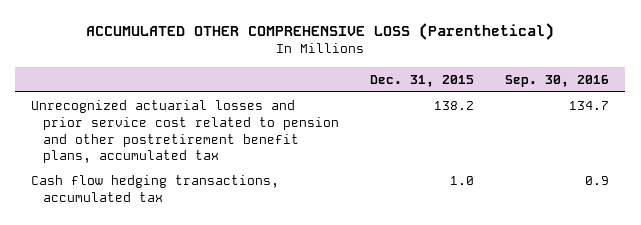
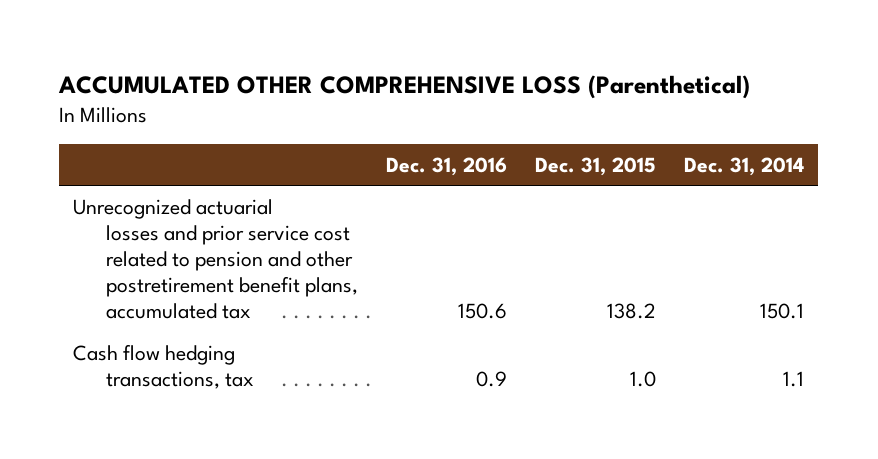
- | Dec. 31, 2015 | Sep. 30, 2016
+ | Dec. 31, 2016 | Dec. 31, 2015 | Dec. 31, 2014
- Cash flow hedging transactions, accumulated tax | 1.0 | 0.9
+ Cash flow hedging transactions, tax | 0.9 | 1.0 | 1.1

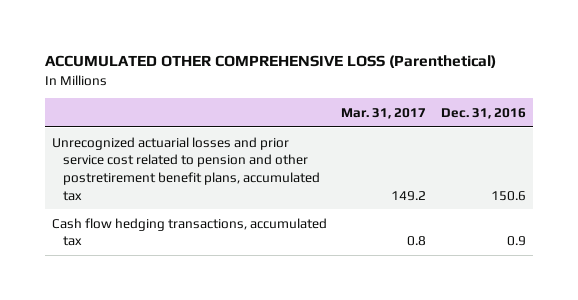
- | Dec. 31, 2016 | Dec. 31, 2015 | Dec. 31, 2014
+ | Mar. 31, 2017 | Dec. 31, 2016
- Cash flow hedging transactions, tax | 0.9 | 1.0 | 1.1
+ Cash flow hedging transactions, accumulated tax | 0.8 | 0.9

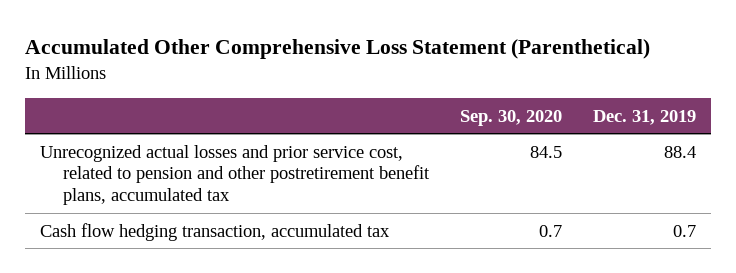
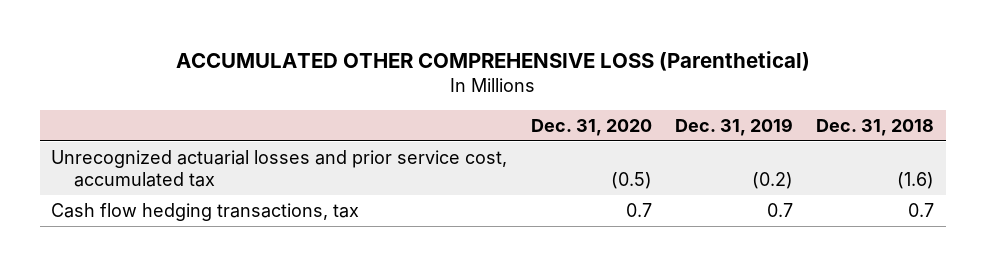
- Accumulated Other Comprehensive Loss Statement (Parenthetical)
+ ACCUMULATED OTHER COMPREHENSIVE LOSS (Parenthetical)
- | Sep. 30, 2020 | Dec. 31, 2019
+ | Dec. 31, 2020 | Dec. 31, 2019 | Dec. 31, 2018
- Unrecognized actual losses and prior service cost, related to pension and other postretirement benefit plans, accumulated tax | 84.5 | 88.4
- Cash flow hedging transaction, accumulated tax | 0.7 | 0.7
+ Unrecognized actuarial losses and prior service cost, accumulated tax | (0.5) | (0.2) | (1.6)
+ Cash flow hedging transactions, tax | 0.7 | 0.7 | 0.7

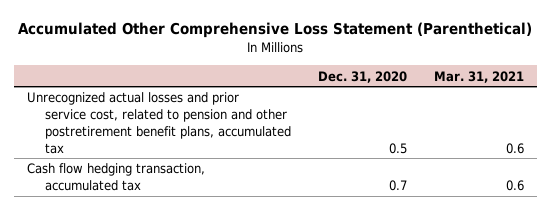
- ACCUMULATED OTHER COMPREHENSIVE LOSS (Parenthetical)
+ Accumulated Other Comprehensive Loss Statement (Parenthetical)
- | Dec. 31, 2020 | Dec. 31, 2019 | Dec. 31, 2018
+ | Dec. 31, 2020 | Mar. 31, 2021
- Unrecognized actuarial losses and prior service cost, accumulated tax | (0.5) | (0.2) | (1.6)
- Cash flow hedging transactions, tax | 0.7 | 0.7 | 0.7
+ Unrecognized actual losses and prior service cost, related to pension and other postretirement benefit plans, accumulated tax | 0.5 | 0.6
+ Cash flow hedging transaction, accumulated tax | 0.7 | 0.6

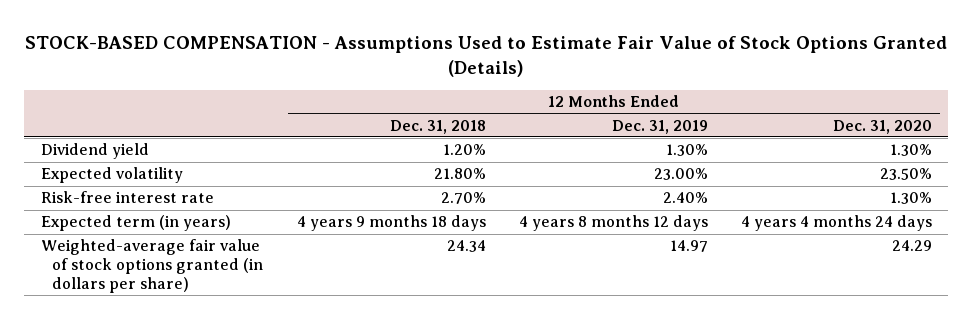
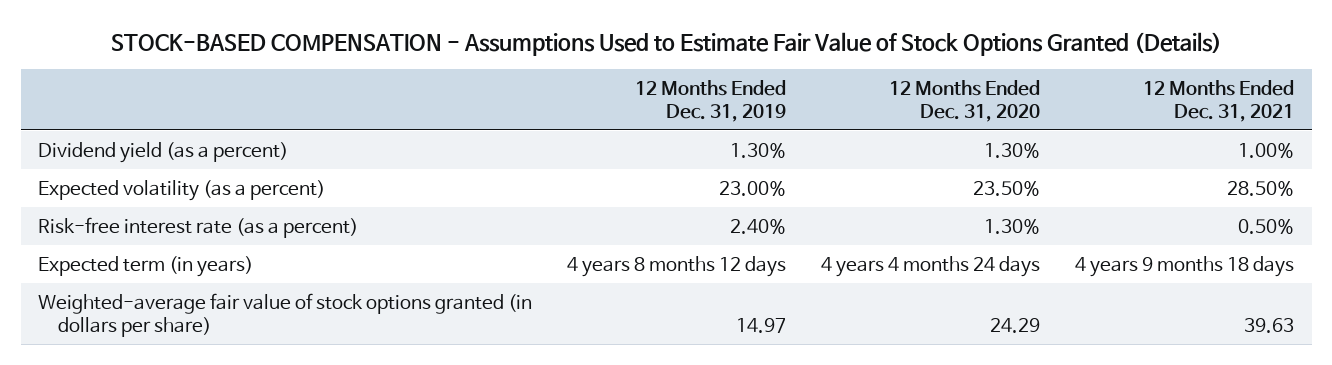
- | 12 Months Ended Dec. 31, 2018 | 12 Months Ended Dec. 31, 2019 | 12 Months Ended Dec. 31, 2020
+ | 12 Months Ended Dec. 31, 2019 | 12 Months Ended Dec. 31, 2020 | 12 Months Ended Dec. 31, 2021
- Dividend yield | 1.20% | 1.30% | 1.30%
- Expected volatility | 21.80% | 23.00% | 23.50%
- Risk-free interest rate | 2.70% | 2.40% | 1.30%
+ Dividend yield (as a percent) | 1.30% | 1.30% | 1.00%
+ Expected volatility (as a percent) | 23.00% | 23.50% | 28.50%
+ Risk-free interest rate (as a percent) | 2.40% | 1.30% | 0.50%

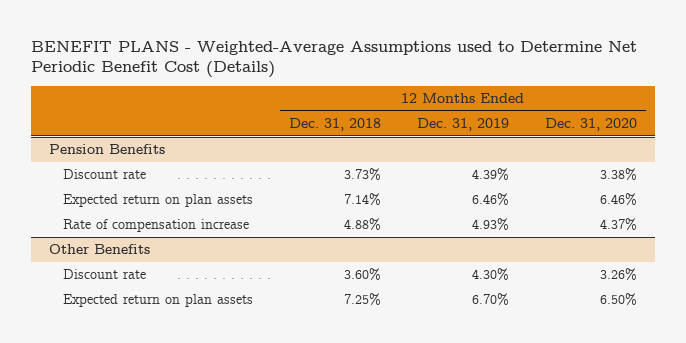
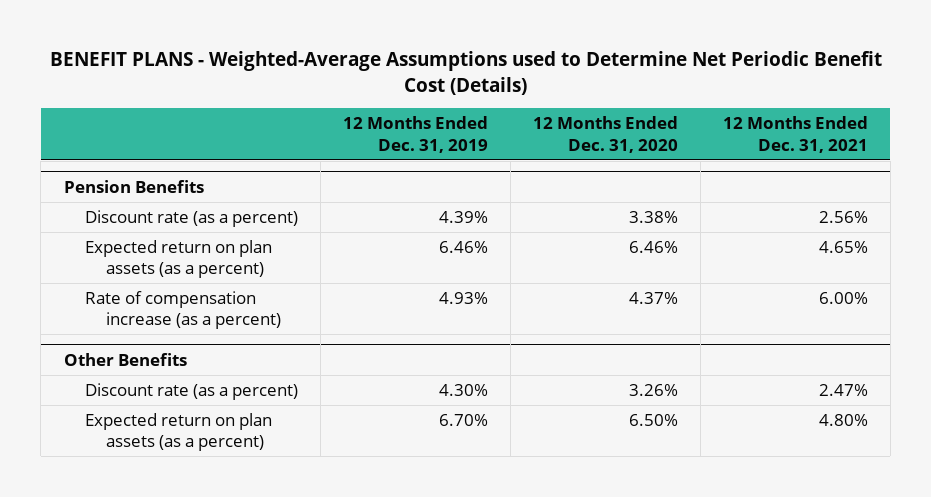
- | 12 Months Ended Dec. 31, 2018 | 12 Months Ended Dec. 31, 2019 | 12 Months Ended Dec. 31, 2020
+ | 12 Months Ended Dec. 31, 2019 | 12 Months Ended Dec. 31, 2020 | 12 Months Ended Dec. 31, 2021
@ Pension Benefits
- Discount rate | 3.73% | 4.39% | 3.38%
- Expected return on plan assets | 7.14% | 6.46% | 6.46%
- Rate of compensation increase | 4.88% | 4.93% | 4.37%
+ Discount rate (as a percent) | 4.39% | 3.38% | 2.56%
+ Expected return on plan assets (as a percent) | 6.46% | 6.46% | 4.65%
+ Rate of compensation increase (as a percent) | 4.93% | 4.37% | 6.00%
@ Other Benefits
- Discount rate | 3.60% | 4.30% | 3.26%
- Expected return on plan assets | 7.25% | 6.70% | 6.50%
+ Discount rate (as a percent) | 4.30% | 3.26% | 2.47%
+ Expected return on plan assets (as a percent) | 6.70% | 6.50% | 4.80%

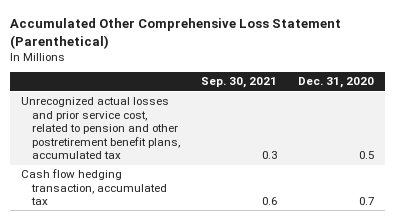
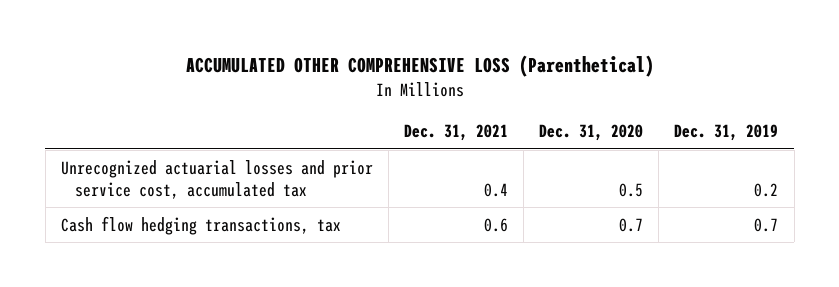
- Accumulated Other Comprehensive Loss Statement (Parenthetical)
+ ACCUMULATED OTHER COMPREHENSIVE LOSS (Parenthetical)
- | Sep. 30, 2021 | Dec. 31, 2020
+ | Dec. 31, 2021 | Dec. 31, 2020 | Dec. 31, 2019
- Unrecognized actual losses and prior service cost, related to pension and other postretirement benefit plans, accumulated tax | 0.3 | 0.5
- Cash flow hedging transaction, accumulated tax | 0.6 | 0.7
+ Unrecognized actuarial losses and prior service cost, accumulated tax | 0.4 | 0.5 | 0.2
+ Cash flow hedging transactions, tax | 0.6 | 0.7 | 0.7

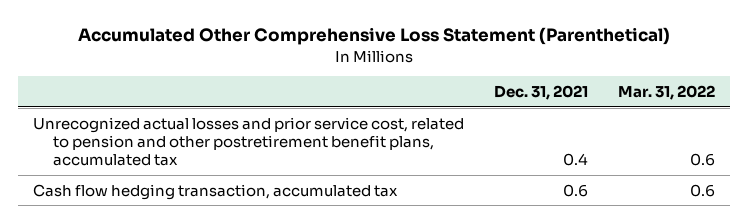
- ACCUMULATED OTHER COMPREHENSIVE LOSS (Parenthetical)
+ Accumulated Other Comprehensive Loss Statement (Parenthetical)
- | Dec. 31, 2021 | Dec. 31, 2020 | Dec. 31, 2019
+ | Dec. 31, 2021 | Mar. 31, 2022
- Unrecognized actuarial losses and prior service cost, accumulated tax | 0.4 | 0.5 | 0.2
- Cash flow hedging transactions, tax | 0.6 | 0.7 | 0.7
+ Unrecognized actual losses and prior service cost, related to pension and other postretirement benefit plans, accumulated tax | 0.4 | 0.6
+ Cash flow hedging transaction, accumulated tax | 0.6 | 0.6

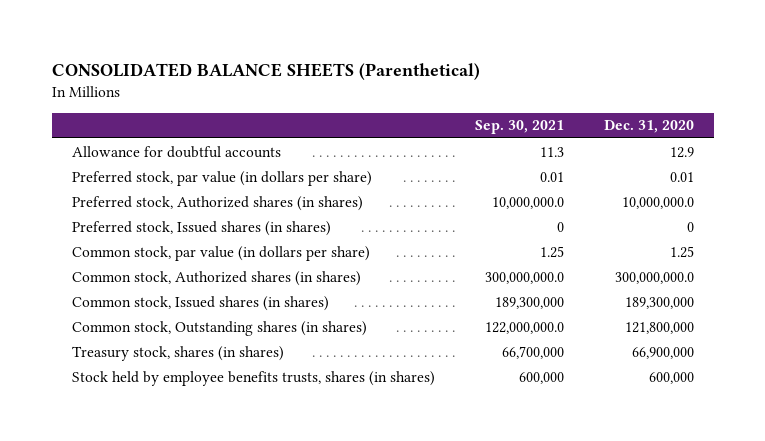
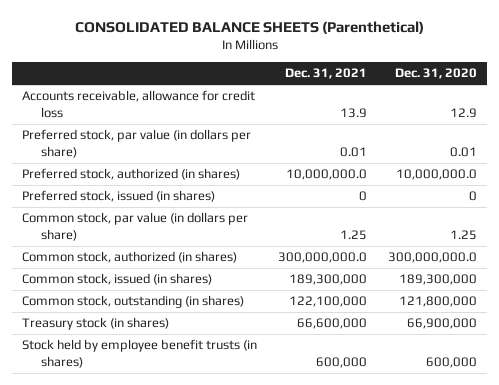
- | Sep. 30, 2021 | Dec. 31, 2020
+ | Dec. 31, 2021 | Dec. 31, 2020
- Allowance for doubtful accounts | 11.3 | 12.9
+ Accounts receivable, allowance for credit loss | 13.9 | 12.9
- Preferred stock, Authorized shares (in shares) | 10,000,000.0 | 10,000,000.0
- Preferred stock, Issued shares (in shares) | 0 | 0
+ Preferred stock, authorized (in shares) | 10,000,000.0 | 10,000,000.0
+ Preferred stock, issued (in shares) | 0 | 0
- Common stock, Authorized shares (in shares) | 300,000,000.0 | 300,000,000.0
- Common stock, Issued shares (in shares) | 189,300,000 | 189,300,000
- Common stock, Outstanding shares (in shares) | 122,000,000.0 | 121,800,000
- Treasury stock, shares (in shares) | 66,700,000 | 66,900,000
- Stock held by employee benefits trusts, shares (in shares) | 600,000 | 600,000
+ Common stock, authorized (in shares) | 300,000,000.0 | 300,000,000.0
+ Common stock, issued (in shares) | 189,300,000 | 189,300,000
+ Common stock, outstanding (in shares) | 122,100,000 | 121,800,000
+ Treasury stock (in shares) | 66,600,000 | 66,900,000
+ Stock held by employee benefit trusts (in shares) | 600,000 | 600,000

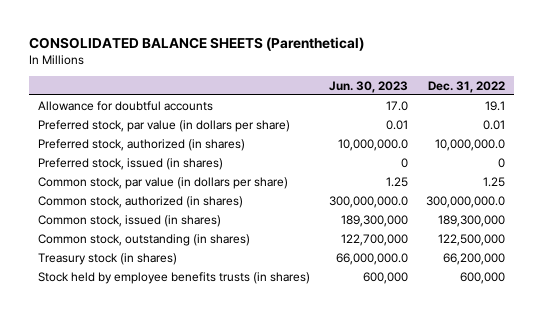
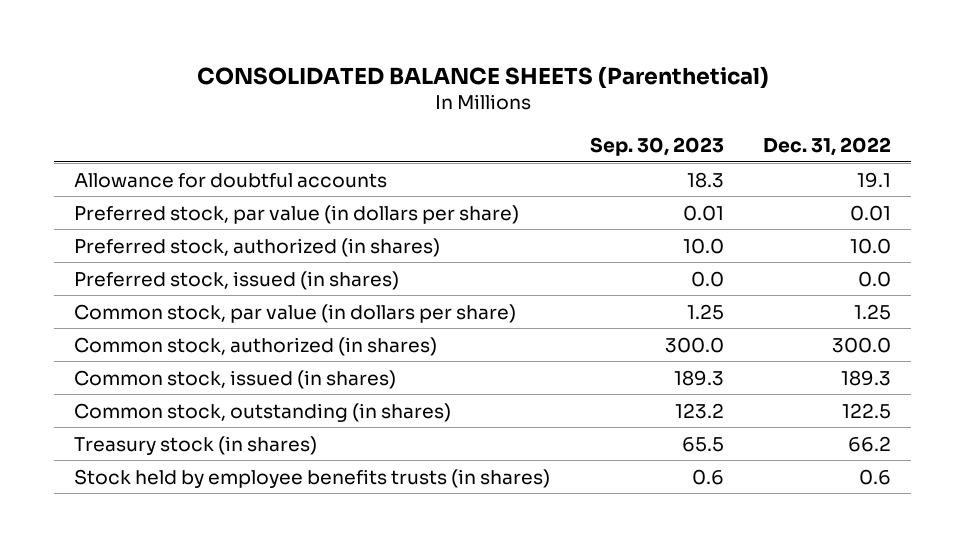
- | Jun. 30, 2023 | Dec. 31, 2022
+ | Sep. 30, 2023 | Dec. 31, 2022
- Preferred stock, authorized (in shares) | 10,000,000.0 | 10,000,000.0
- Preferred stock, issued (in shares) | 0 | 0
+ Preferred stock, authorized (in shares) | 10.0 | 10.0
+ Preferred stock, issued (in shares) | 0.0 | 0.0
- Common stock, authorized (in shares) | 300,000,000.0 | 300,000,000.0
- Common stock, issued (in shares) | 189,300,000 | 189,300,000
- Common stock, outstanding (in shares) | 122,700,000 | 122,500,000
- Treasury stock (in shares) | 66,000,000.0 | 66,200,000
- Stock held by employee benefits trusts (in shares) | 600,000 | 600,000
+ Common stock, authorized (in shares) | 300.0 | 300.0
+ Common stock, issued (in shares) | 189.3 | 189.3
+ Common stock, outstanding (in shares) | 123.2 | 122.5
+ Treasury stock (in shares) | 65.5 | 66.2
+ Stock held by employee benefits trusts (in shares) | 0.6 | 0.6

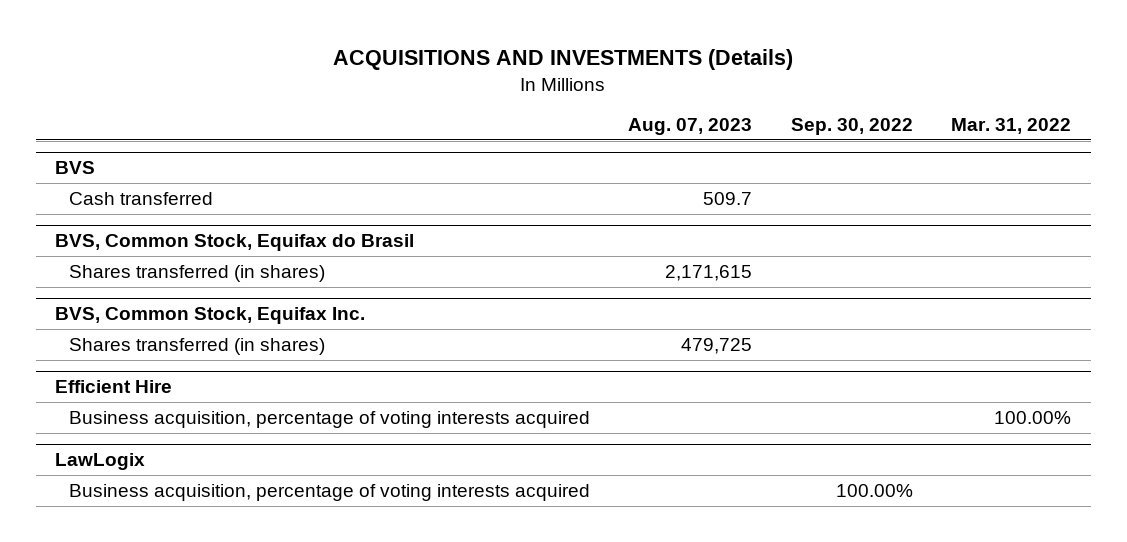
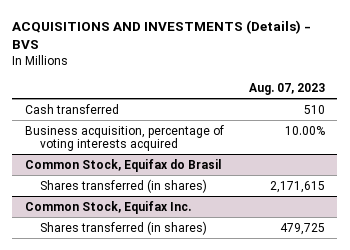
- ACQUISITIONS AND INVESTMENTS (Details)
+ ACQUISITIONS AND INVESTMENTS (Details) - BVS
- | Aug. 07, 2023 | Sep. 30, 2022 | Mar. 31, 2022
+ | Aug. 07, 2023
- BVS
- Cash transferred | 509.7 | |
- BVS, Common Stock, Equifax do Brasil
+ Cash transferred | 510
+ Business acquisition, percentage of voting interests acquired | 10.00%
+ Common Stock, Equifax do Brasil
- BVS, Common Stock, Equifax Inc.
+ Common Stock, Equifax Inc.
- Efficient Hire
- Business acquisition, percentage of voting interests acquired | | | 100.00%
- LawLogix
- Business acquisition, percentage of voting interests acquired | | 100.00% |

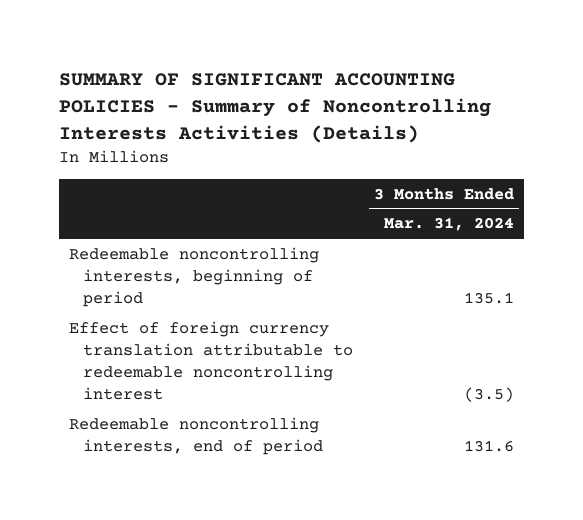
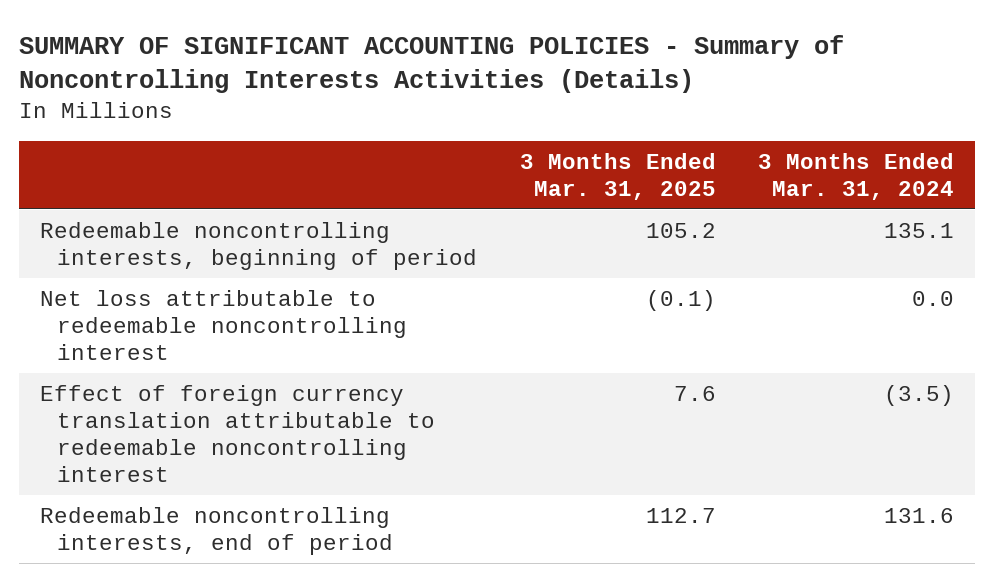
- | 3 Months Ended Mar. 31, 2024
+ | 3 Months Ended Mar. 31, 2025 | 3 Months Ended Mar. 31, 2024
+ Net loss attributable to redeemable noncontrolling interest | (0.1) | 0.0

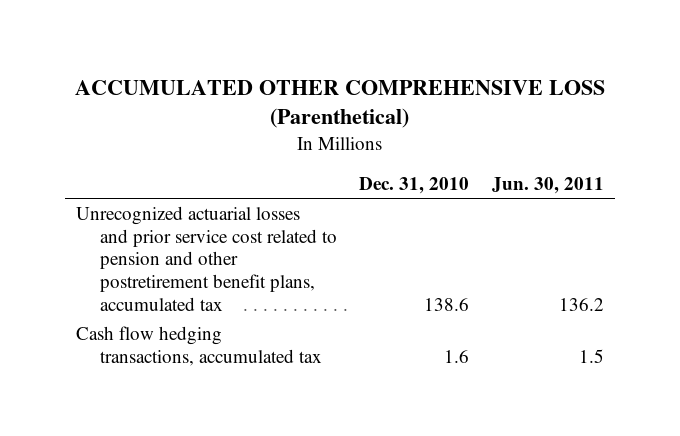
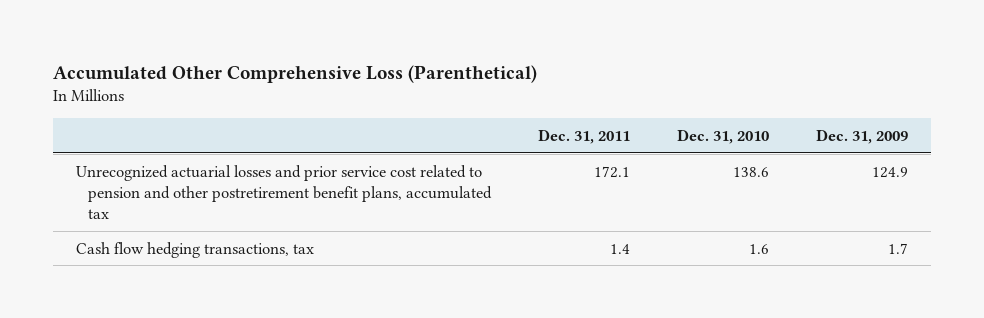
- ACCUMULATED OTHER COMPREHENSIVE LOSS (Parenthetical)
+ Accumulated Other Comprehensive Loss (Parenthetical)
- | Dec. 31, 2010 | Jun. 30, 2011
+ | Dec. 31, 2011 | Dec. 31, 2010 | Dec. 31, 2009
- Cash flow hedging transactions, accumulated tax | 1.6 | 1.5
+ Cash flow hedging transactions, tax | 1.4 | 1.6 | 1.7

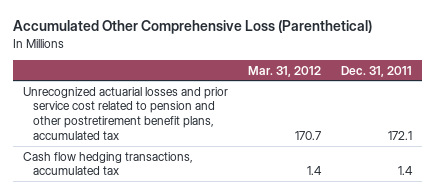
- | Dec. 31, 2011 | Dec. 31, 2010 | Dec. 31, 2009
+ | Mar. 31, 2012 | Dec. 31, 2011
- Cash flow hedging transactions, tax | 1.4 | 1.6 | 1.7
+ Cash flow hedging transactions, accumulated tax | 1.4 | 1.4

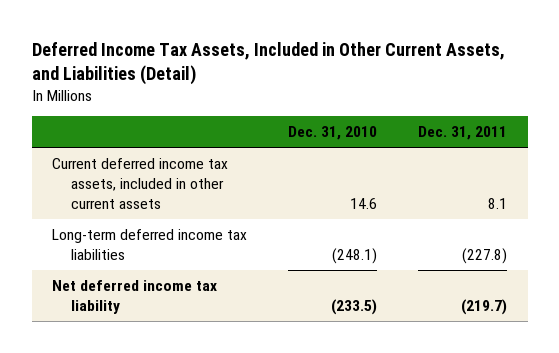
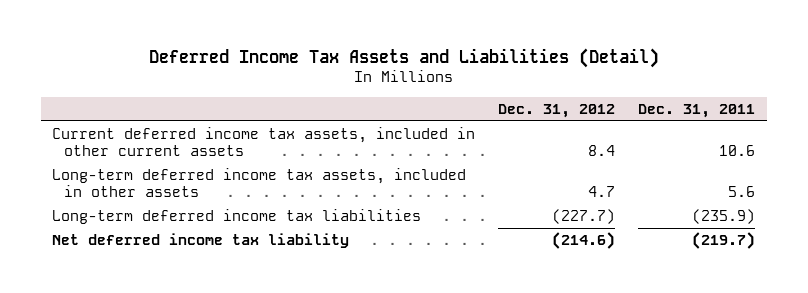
- Deferred Income Tax Assets, Included in Other Current Assets, and Liabilities (Detail)
+ Deferred Income Tax Assets and Liabilities (Detail)
- | Dec. 31, 2010 | Dec. 31, 2011
+ | Dec. 31, 2012 | Dec. 31, 2011
- Current deferred income tax assets, included in other current assets | 14.6 | 8.1
- Long-term deferred income tax liabilities | (248.1) | (227.8)
+ Current deferred income tax assets, included in other current assets | 8.4 | 10.6
+ Long-term deferred income tax assets, included in other assets | 4.7 | 5.6
+ Long-term deferred income tax liabilities | (227.7) | (235.9)

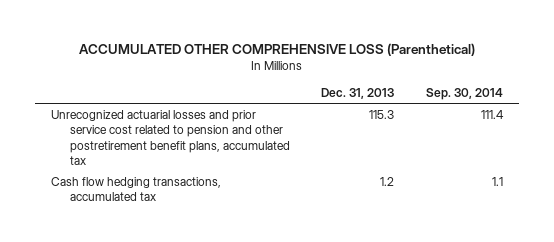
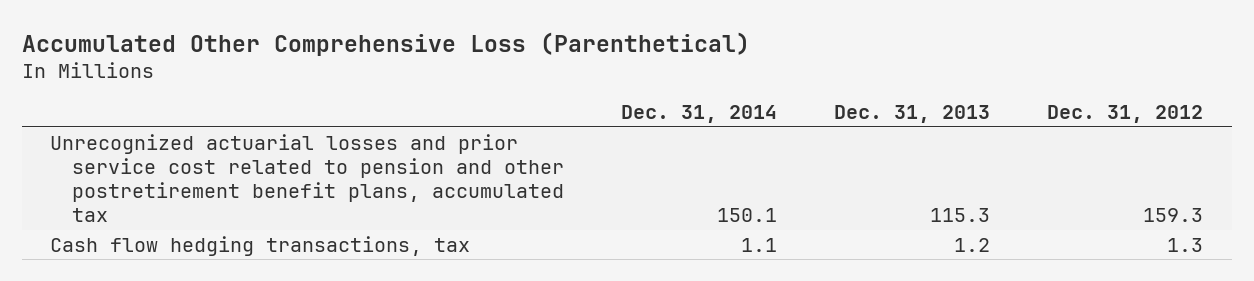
- ACCUMULATED OTHER COMPREHENSIVE LOSS (Parenthetical)
+ Accumulated Other Comprehensive Loss (Parenthetical)
- | Dec. 31, 2013 | Sep. 30, 2014
+ | Dec. 31, 2014 | Dec. 31, 2013 | Dec. 31, 2012
- Cash flow hedging transactions, accumulated tax | 1.2 | 1.1
+ Cash flow hedging transactions, tax | 1.1 | 1.2 | 1.3

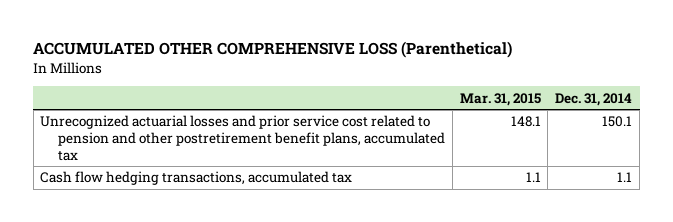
- Accumulated Other Comprehensive Loss (Parenthetical)
+ ACCUMULATED OTHER COMPREHENSIVE LOSS (Parenthetical)
- | Dec. 31, 2014 | Dec. 31, 2013 | Dec. 31, 2012
+ | Mar. 31, 2015 | Dec. 31, 2014
- Cash flow hedging transactions, tax | 1.1 | 1.2 | 1.3
+ Cash flow hedging transactions, accumulated tax | 1.1 | 1.1

